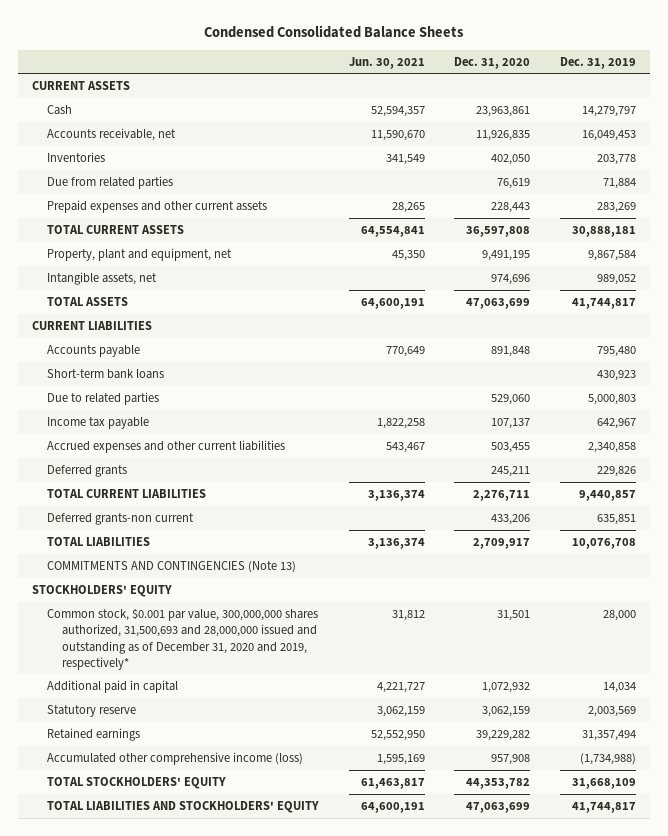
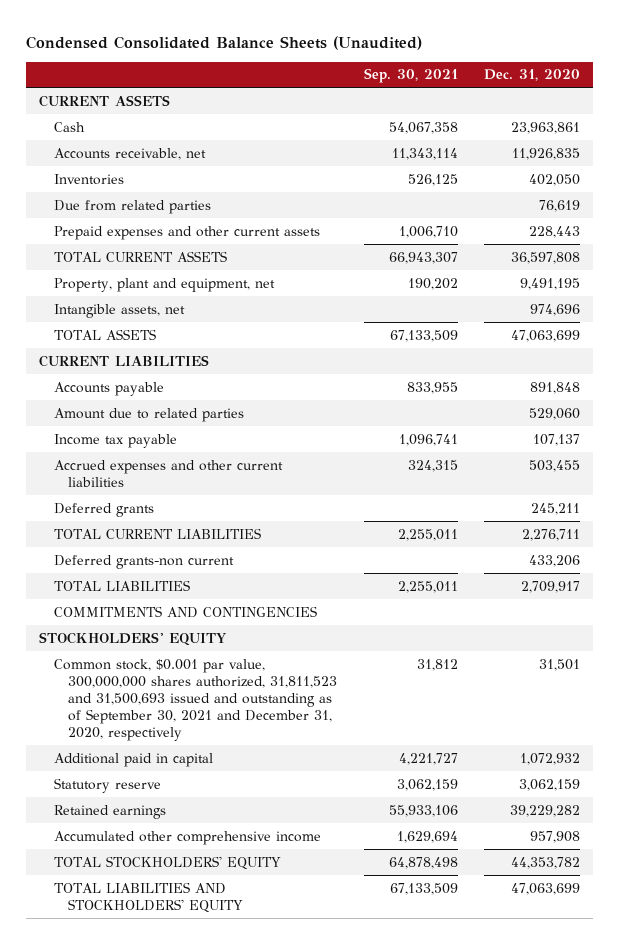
- Condensed Consolidated Balance Sheets
+ Condensed Consolidated Balance Sheets (Unaudited)
- | Jun. 30, 2021 | Dec. 31, 2020 | Dec. 31, 2019
+ | Sep. 30, 2021 | Dec. 31, 2020
- Short-term bank loans | | | 430,923
- Due to related parties | | 529,060 | 5,000,803
+ Amount due to related parties | | 529,060
- COMMITMENTS AND CONTINGENCIES (Note 13)
+ COMMITMENTS AND CONTINGENCIES
- Common stock, $0.001 par value, 300,000,000 shares authorized, 31,500,693 and 28,000,000 issued and outstanding as of December 31, 2020 and 2019, respectively* | 31,812 | 31,501 | 28,000
+ Common stock, $0.001 par value, 300,000,000 shares authorized, 31,811,523 and 31,500,693 issued and outstanding as of September 30, 2021 and December 31, 2020, respectively | 31,812 | 31,501
- Accumulated other comprehensive income (loss) | 1,595,169 | 957,908 | (1,734,988)
+ Accumulated other comprehensive income | 1,629,694 | 957,908

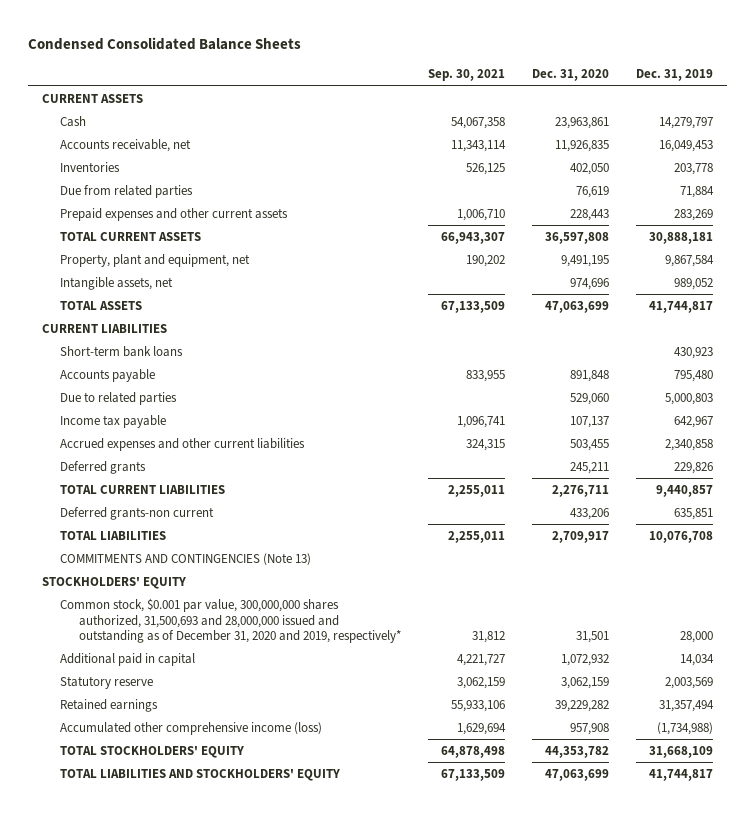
- Condensed Consolidated Balance Sheets (Unaudited)
+ Condensed Consolidated Balance Sheets
- | Sep. 30, 2021 | Dec. 31, 2020
+ | Sep. 30, 2021 | Dec. 31, 2020 | Dec. 31, 2019
+ Short-term bank loans | | | 430,923
- Amount due to related parties | | 529,060
+ Due to related parties | | 529,060 | 5,000,803
- COMMITMENTS AND CONTINGENCIES
+ COMMITMENTS AND CONTINGENCIES (Note 13)
- Common stock, $0.001 par value, 300,000,000 shares authorized, 31,811,523 and 31,500,693 issued and outstanding as of September 30, 2021 and December 31, 2020, respectively | 31,812 | 31,501
+ Common stock, $0.001 par value, 300,000,000 shares authorized, 31,500,693 and 28,000,000 issued and outstanding as of December 31, 2020 and 2019, respectively* | 31,812 | 31,501 | 28,000
- Accumulated other comprehensive income | 1,629,694 | 957,908
+ Accumulated other comprehensive income (loss) | 1,629,694 | 957,908 | (1,734,988)

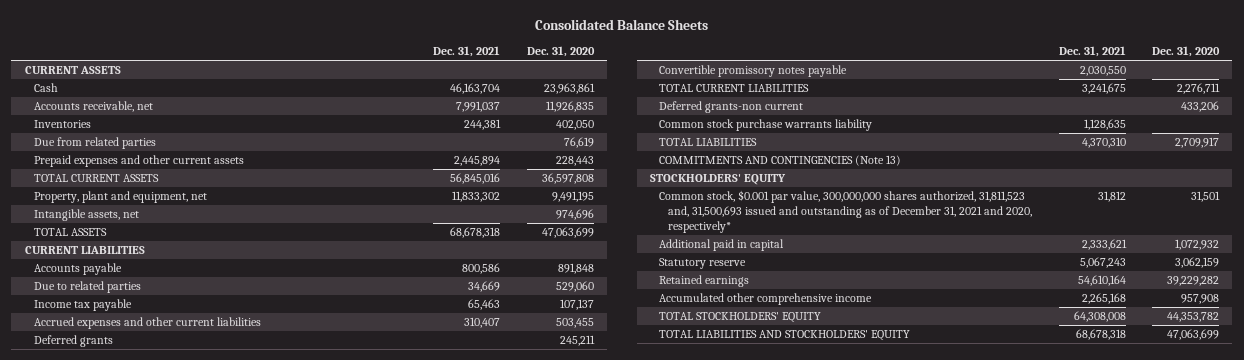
- Condensed Consolidated Balance Sheets
+ Consolidated Balance Sheets
- | Sep. 30, 2021 | Dec. 31, 2020 | Dec. 31, 2019
+ | Dec. 31, 2021 | Dec. 31, 2020
- Short-term bank loans | | | 430,923
+ Convertible promissory notes payable | 2,030,550 |
+ Common stock purchase warrants liability | 1,128,635 |
- Common stock, $0.001 par value, 300,000,000 shares authorized, 31,500,693 and 28,000,000 issued and outstanding as of December 31, 2020 and 2019, respectively* | 31,812 | 31,501 | 28,000
+ Common stock, $0.001 par value, 300,000,000 shares authorized, 31,811,523 and, 31,500,693 issued and outstanding as of December 31, 2021 and 2020, respectively* | 31,812 | 31,501
- Accumulated other comprehensive income (loss) | 1,629,694 | 957,908 | (1,734,988)
+ Accumulated other comprehensive income | 2,265,168 | 957,908

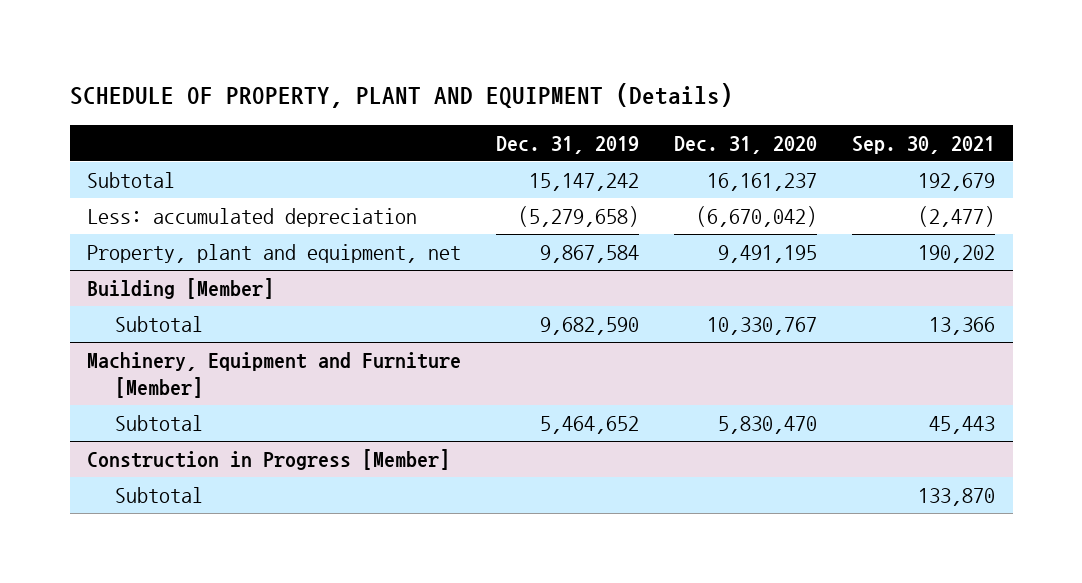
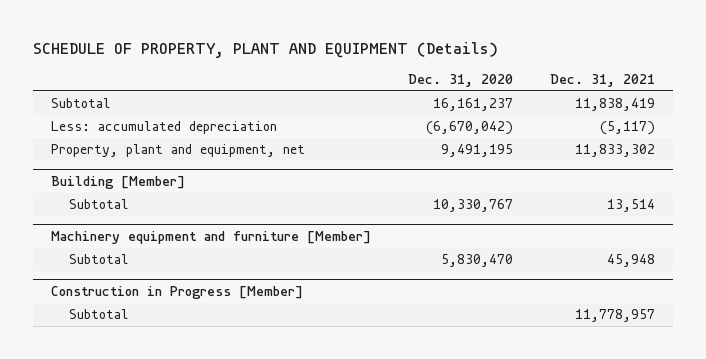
- | Dec. 31, 2019 | Dec. 31, 2020 | Sep. 30, 2021
+ | Dec. 31, 2020 | Dec. 31, 2021
- Machinery, Equipment and Furniture [Member]
+ Machinery equipment and furniture [Member]

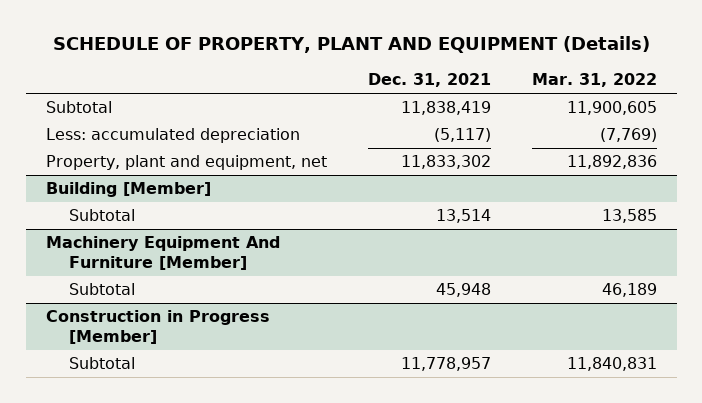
- | Dec. 31, 2020 | Dec. 31, 2021
+ | Dec. 31, 2021 | Mar. 31, 2022
- Machinery equipment and furniture [Member]
+ Machinery Equipment And Furniture [Member]

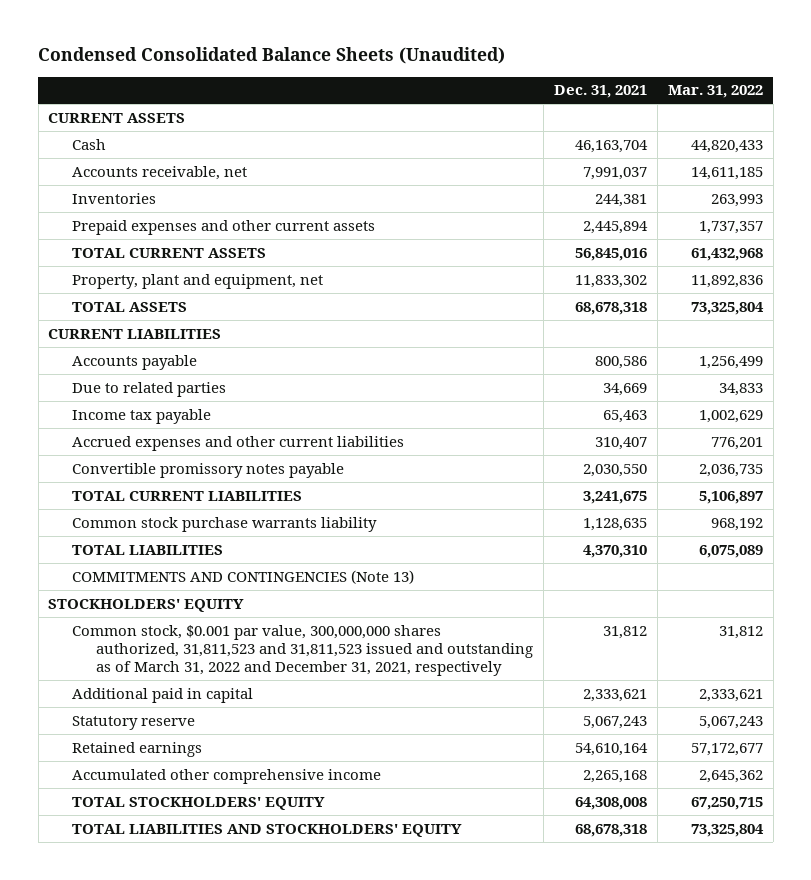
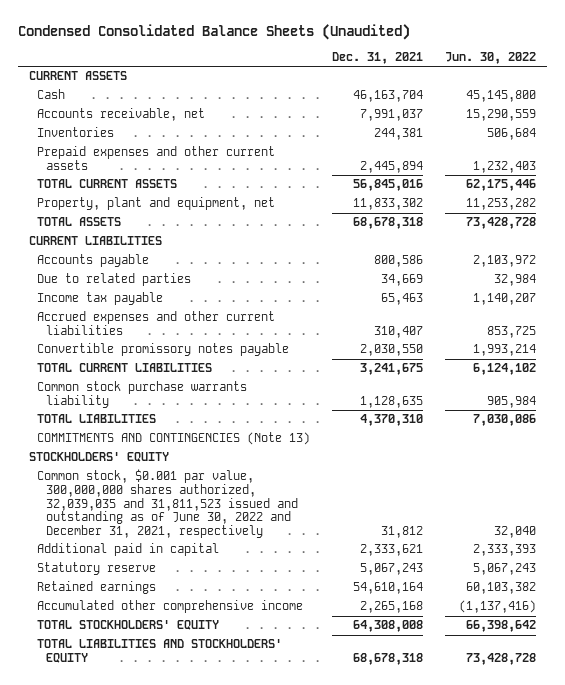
- | Dec. 31, 2021 | Mar. 31, 2022
+ | Dec. 31, 2021 | Jun. 30, 2022
- Common stock, $0.001 par value, 300,000,000 shares authorized, 31,811,523 and 31,811,523 issued and outstanding as of March 31, 2022 and December 31, 2021, respectively | 31,812 | 31,812
+ Common stock, $0.001 par value, 300,000,000 shares authorized, 32,039,035 and 31,811,523 issued and outstanding as of June 30, 2022 and December 31, 2021, respectively | 31,812 | 32,040

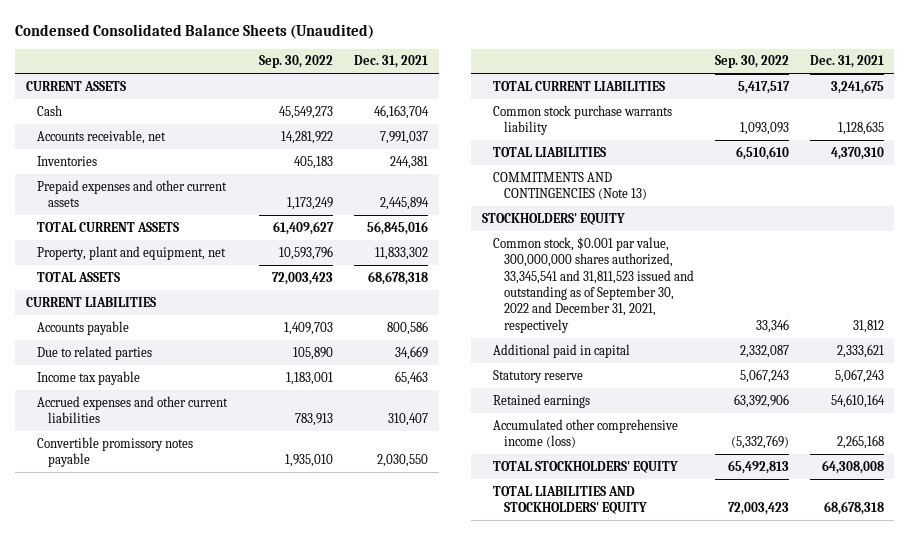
- | Dec. 31, 2021 | Jun. 30, 2022
+ | Sep. 30, 2022 | Dec. 31, 2021
- Common stock, $0.001 par value, 300,000,000 shares authorized, 32,039,035 and 31,811,523 issued and outstanding as of June 30, 2022 and December 31, 2021, respectively | 31,812 | 32,040
+ Common stock, $0.001 par value, 300,000,000 shares authorized, 33,345,541 and 31,811,523 issued and outstanding as of September 30, 2022 and December 31, 2021, respectively | 33,346 | 31,812
- Accumulated other comprehensive income | 2,265,168 | (1,137,416)
+ Accumulated other comprehensive income (loss) | (5,332,769) | 2,265,168

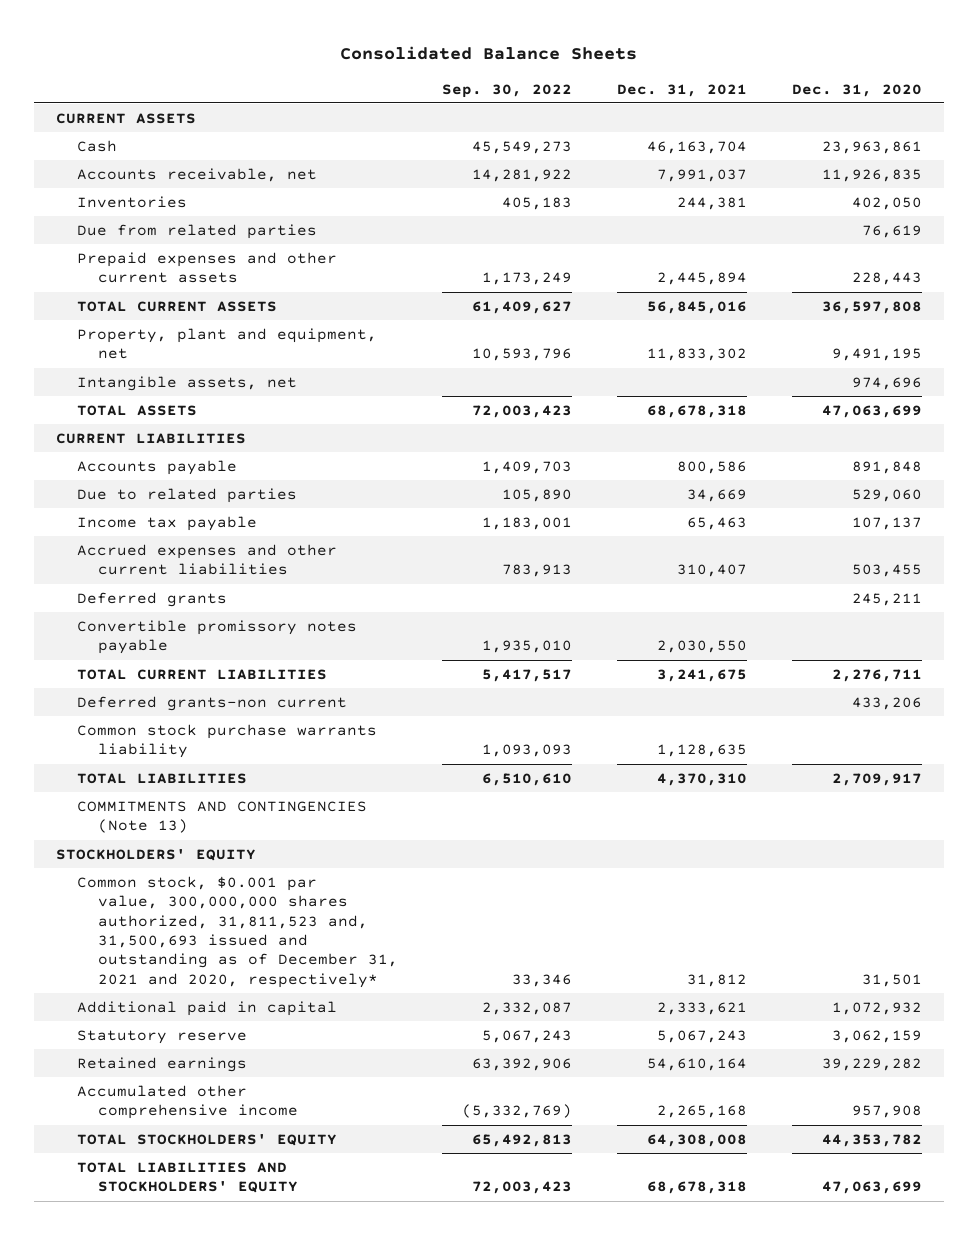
- Condensed Consolidated Balance Sheets (Unaudited)
+ Consolidated Balance Sheets
- | Sep. 30, 2022 | Dec. 31, 2021
+ | Sep. 30, 2022 | Dec. 31, 2021 | Dec. 31, 2020
+ Due from related parties | | | 76,619
+ Intangible assets, net | | | 974,696
+ Deferred grants | | | 245,211
+ Deferred grants-non current | | | 433,206
- Common stock, $0.001 par value, 300,000,000 shares authorized, 33,345,541 and 31,811,523 issued and outstanding as of September 30, 2022 and December 31, 2021, respectively | 33,346 | 31,812
+ Common stock, $0.001 par value, 300,000,000 shares authorized, 31,811,523 and, 31,500,693 issued and outstanding as of December 31, 2021 and 2020, respectively* | 33,346 | 31,812 | 31,501
- Accumulated other comprehensive income (loss) | (5,332,769) | 2,265,168
+ Accumulated other comprehensive income | (5,332,769) | 2,265,168 | 957,908

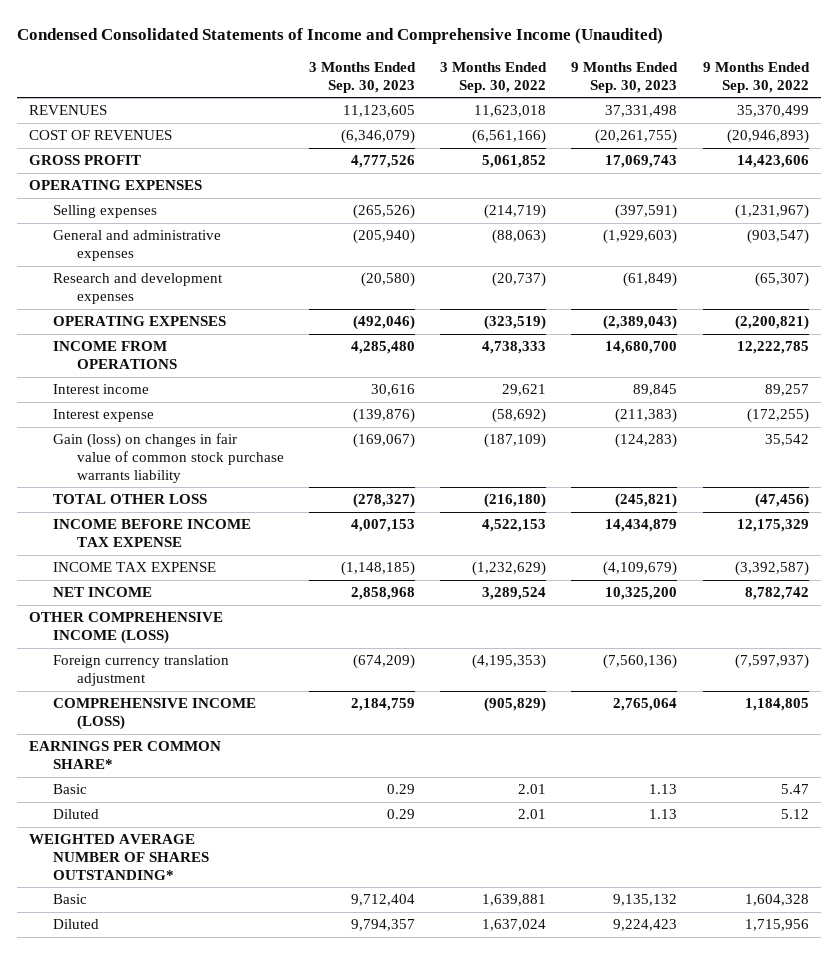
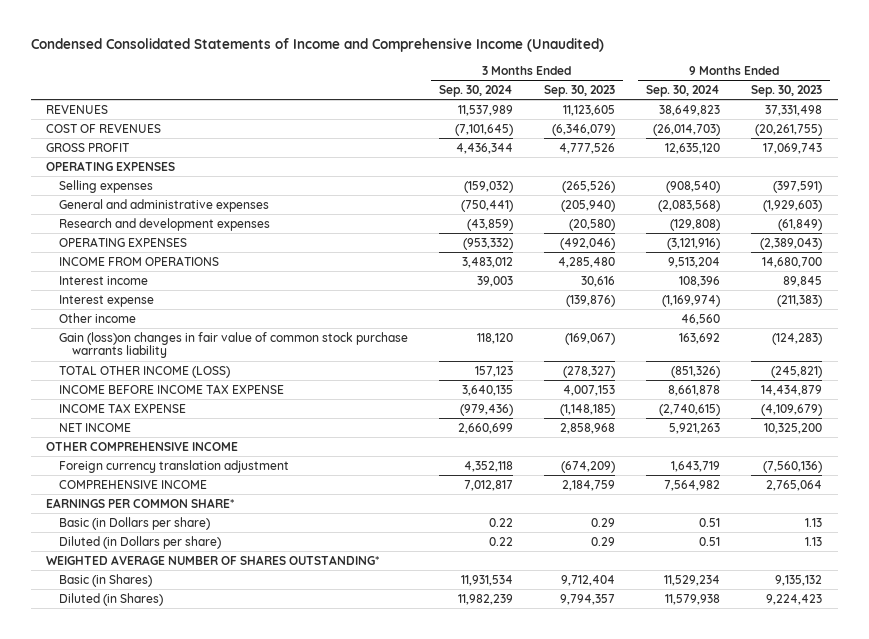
- | 3 Months Ended Sep. 30, 2023 | 3 Months Ended Sep. 30, 2022 | 9 Months Ended Sep. 30, 2023 | 9 Months Ended Sep. 30, 2022
+ | 3 Months Ended Sep. 30, 2024 | 3 Months Ended Sep. 30, 2023 | 9 Months Ended Sep. 30, 2024 | 9 Months Ended Sep. 30, 2023
- Gain (loss) on changes in fair value of common stock purchase warrants liability | (169,067) | (187,109) | (124,283) | 35,542
- TOTAL OTHER LOSS | (278,327) | (216,180) | (245,821) | (47,456)
+ Other income | | | 46,560 |
+ Gain (loss)on changes in fair value of common stock purchase warrants liability | 118,120 | (169,067) | 163,692 | (124,283)
+ TOTAL OTHER INCOME (LOSS) | 157,123 | (278,327) | (851,326) | (245,821)
- OTHER COMPREHENSIVE INCOME (LOSS)
+ OTHER COMPREHENSIVE INCOME
- COMPREHENSIVE INCOME (LOSS) | 2,184,759 | (905,829) | 2,765,064 | 1,184,805
+ COMPREHENSIVE INCOME | 7,012,817 | 2,184,759 | 7,564,982 | 2,765,064
- Basic | 0.29 | 2.01 | 1.13 | 5.47
- Diluted | 0.29 | 2.01 | 1.13 | 5.12
+ Basic (in Dollars per share) | 0.22 | 0.29 | 0.51 | 1.13
+ Diluted (in Dollars per share) | 0.22 | 0.29 | 0.51 | 1.13
- Basic | 9,712,404 | 1,639,881 | 9,135,132 | 1,604,328
- Diluted | 9,794,357 | 1,637,024 | 9,224,423 | 1,715,956
+ Basic (in Shares) | 11,931,534 | 9,712,404 | 11,529,234 | 9,135,132
+ Diluted (in Shares) | 11,982,239 | 9,794,357 | 11,579,938 | 9,224,423

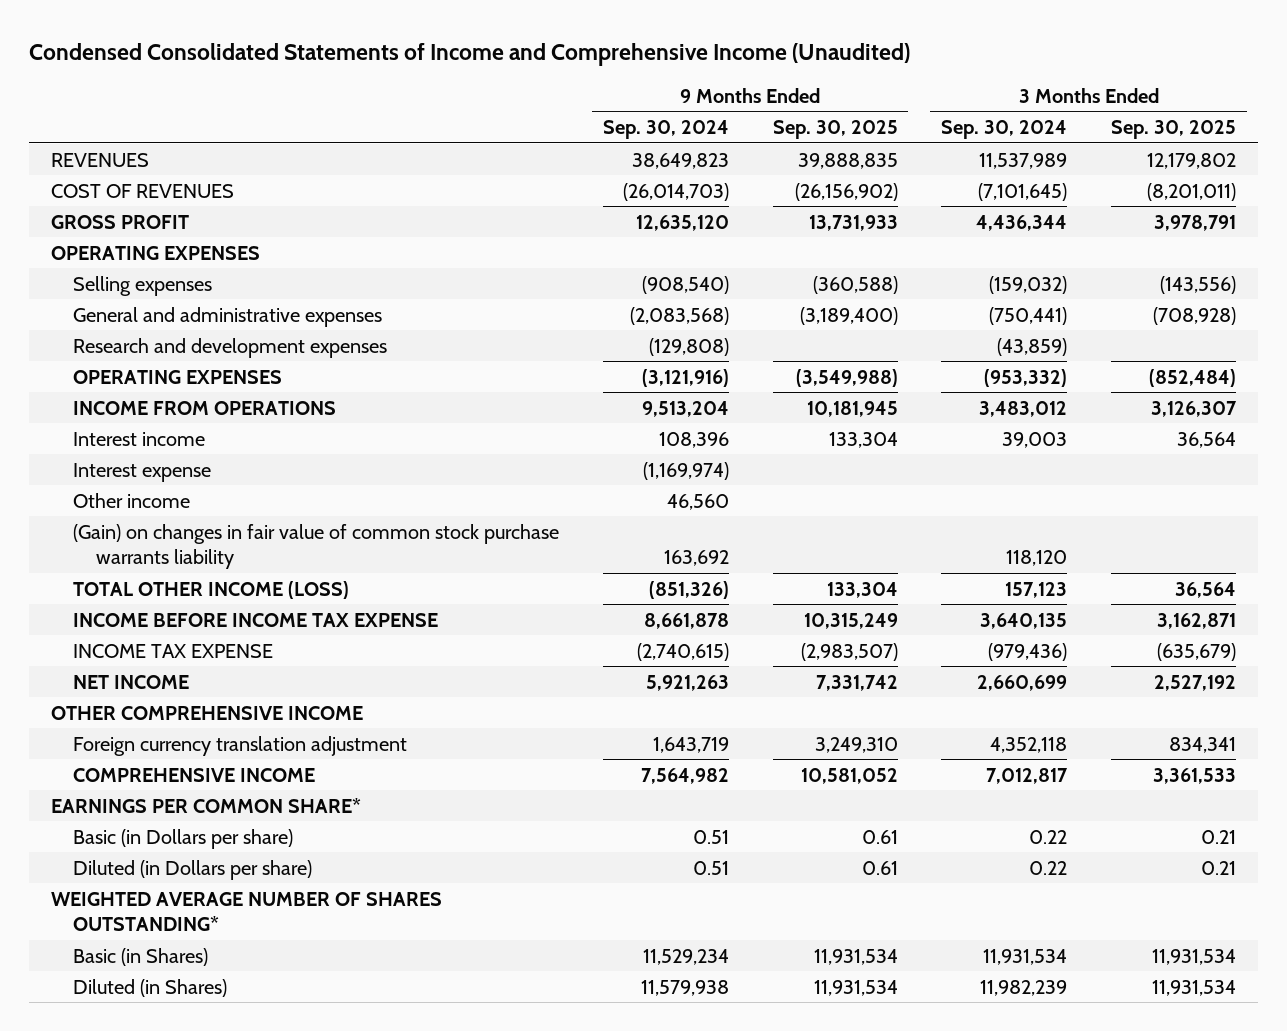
- | 3 Months Ended Sep. 30, 2024 | 3 Months Ended Sep. 30, 2023 | 9 Months Ended Sep. 30, 2024 | 9 Months Ended Sep. 30, 2023
+ | 9 Months Ended Sep. 30, 2024 | 9 Months Ended Sep. 30, 2025 | 3 Months Ended Sep. 30, 2024 | 3 Months Ended Sep. 30, 2025
- Gain (loss)on changes in fair value of common stock purchase warrants liability | 118,120 | (169,067) | 163,692 | (124,283)
+ (Gain) on changes in fair value of common stock purchase warrants liability | 163,692 | | 118,120 |

